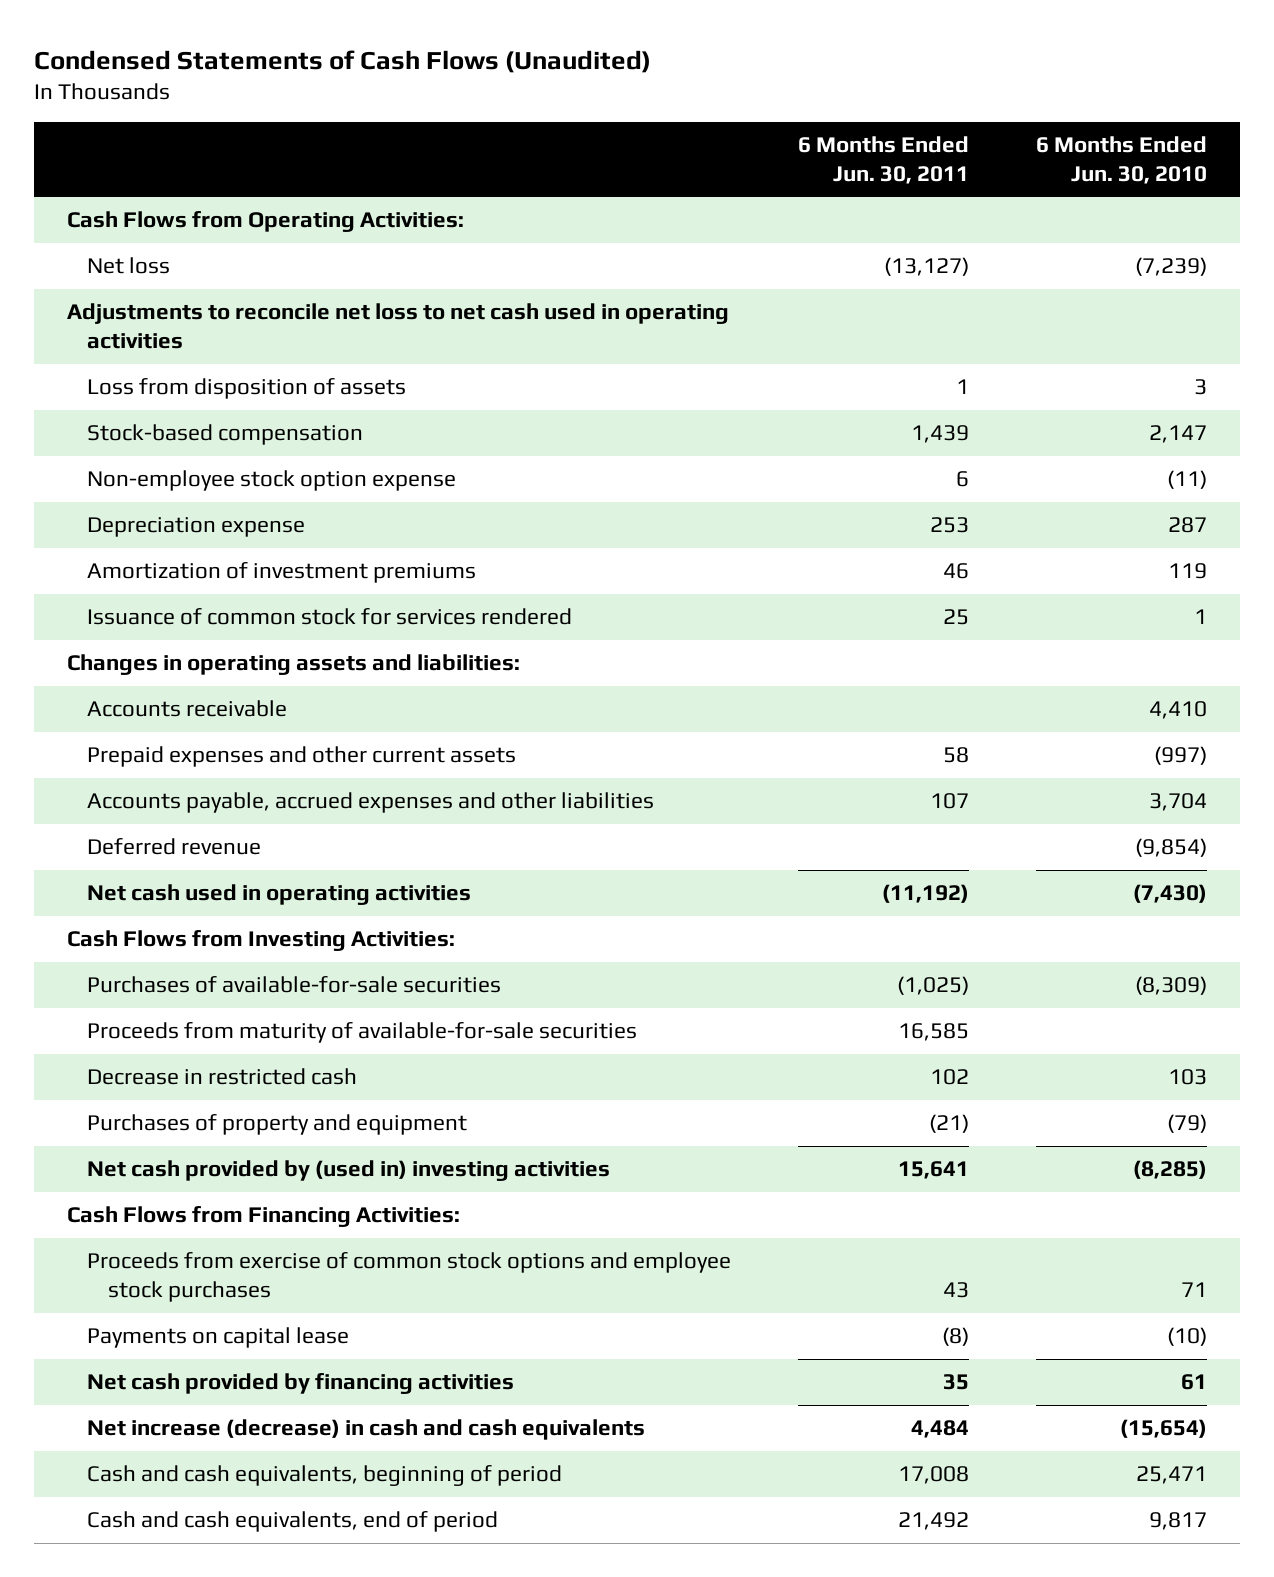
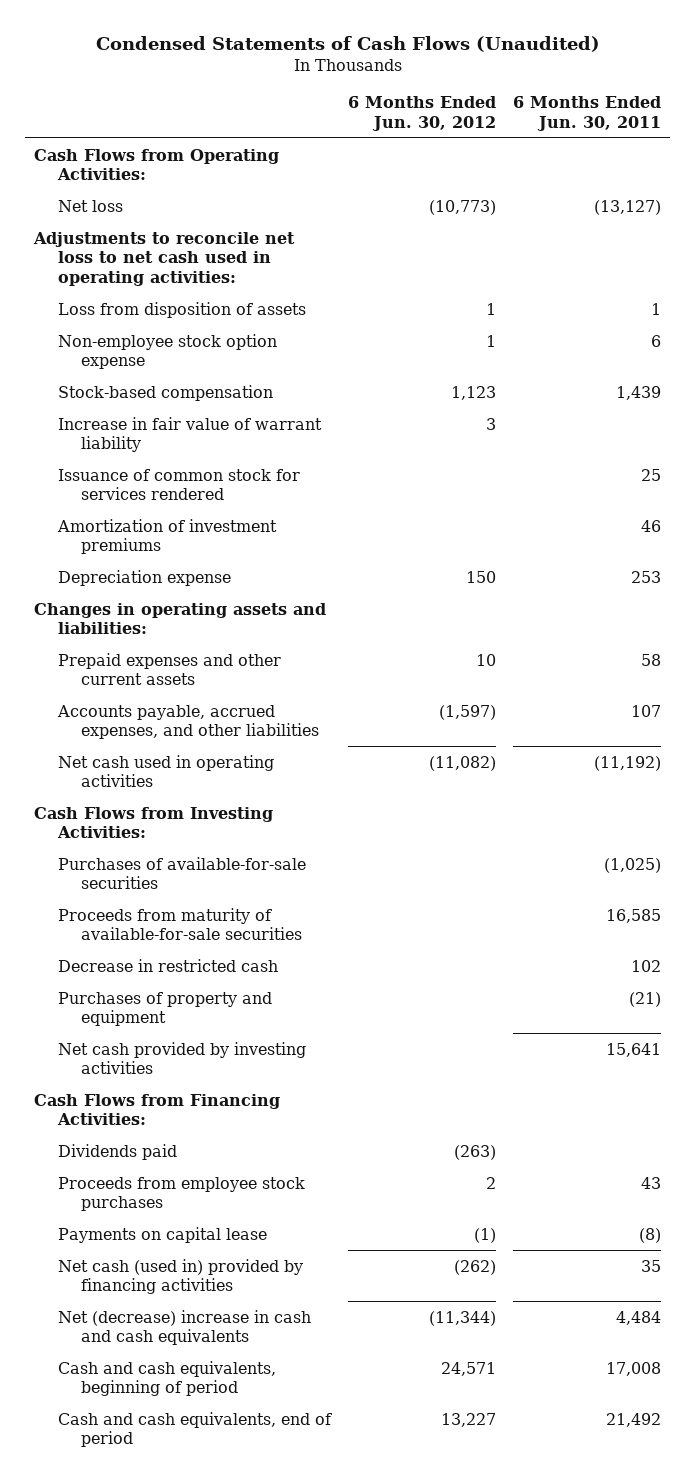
- | 6 Months Ended Jun. 30, 2011 | 6 Months Ended Jun. 30, 2010
+ | 6 Months Ended Jun. 30, 2012 | 6 Months Ended Jun. 30, 2011
- Adjustments to reconcile net loss to net cash used in operating activities
+ Adjustments to reconcile net loss to net cash used in operating activities:
moved down: Stock-based compensation | 1,123 | 1,439
+ Increase in fair value of warrant liability | 3 |
moved down: Amortization of investment premiums | | 46
moved down: Depreciation expense | 150 | 253
- Accounts receivable | | 4,410
- Accounts payable, accrued expenses and other liabilities | 107 | 3,704
- Deferred revenue | | (9,854)
+ Accounts payable, accrued expenses, and other liabilities | (1,597) | 107
- Net cash provided by (used in) investing activities | 15,641 | (8,285)
+ Net cash provided by investing activities | | 15,641
- Proceeds from exercise of common stock options and employee stock purchases | 43 | 71
+ Dividends paid | (263) |
+ Proceeds from employee stock purchases | 2 | 43
- Net cash provided by financing activities | 35 | 61
- Net increase (decrease) in cash and cash equivalents | 4,484 | (15,654)
+ Net cash (used in) provided by financing activities | (262) | 35
+ Net (decrease) increase in cash and cash equivalents | (11,344) | 4,484

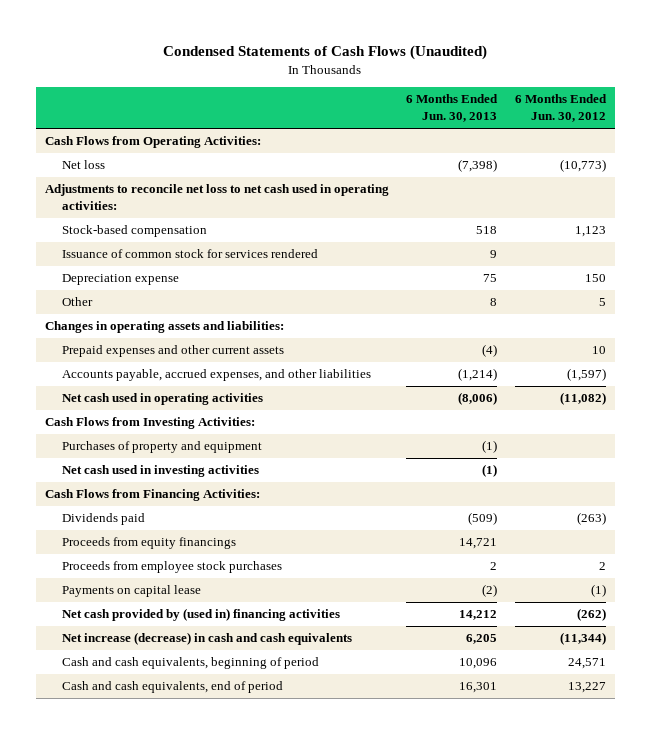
- | 6 Months Ended Jun. 30, 2012 | 6 Months Ended Jun. 30, 2011
+ | 6 Months Ended Jun. 30, 2013 | 6 Months Ended Jun. 30, 2012
- Loss from disposition of assets | 1 | 1
- Non-employee stock option expense | 1 | 6
- Increase in fair value of warrant liability | 3 |
- Amortization of investment premiums | | 46
+ Other | 8 | 5
- Purchases of available-for-sale securities | | (1,025)
- Proceeds from maturity of available-for-sale securities | | 16,585
- Decrease in restricted cash | | 102
- Net cash provided by investing activities | | 15,641
+ Net cash used in investing activities | (1) |
+ Proceeds from equity financings | 14,721 |
- Net cash (used in) provided by financing activities | (262) | 35
- Net (decrease) increase in cash and cash equivalents | (11,344) | 4,484
+ Net cash provided by (used in) financing activities | 14,212 | (262)
+ Net increase (decrease) in cash and cash equivalents | 6,205 | (11,344)

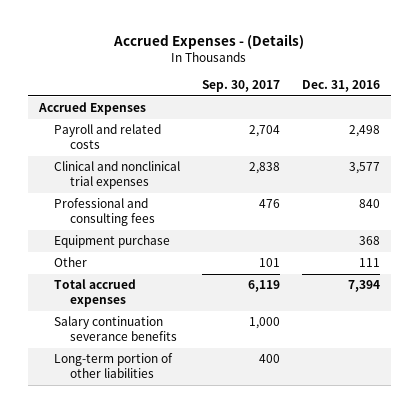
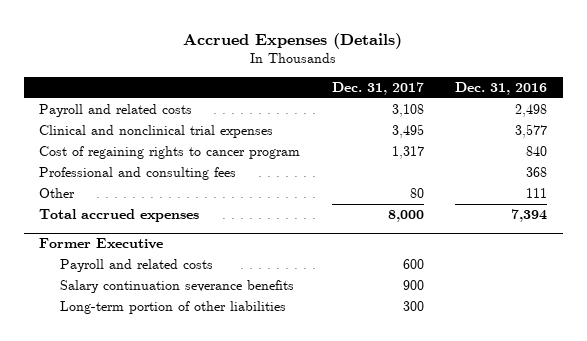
- Accrued Expenses - (Details)
+ Accrued Expenses (Details)
- | Sep. 30, 2017 | Dec. 31, 2016
+ | Dec. 31, 2017 | Dec. 31, 2016
- Accrued Expenses
- Professional and consulting fees | 476 | 840
- Equipment purchase | | 368
+ Cost of regaining rights to cancer program | 1,317 | 840
+ Professional and consulting fees | | 368
+ Former Executive
+ Payroll and related costs | 600 |

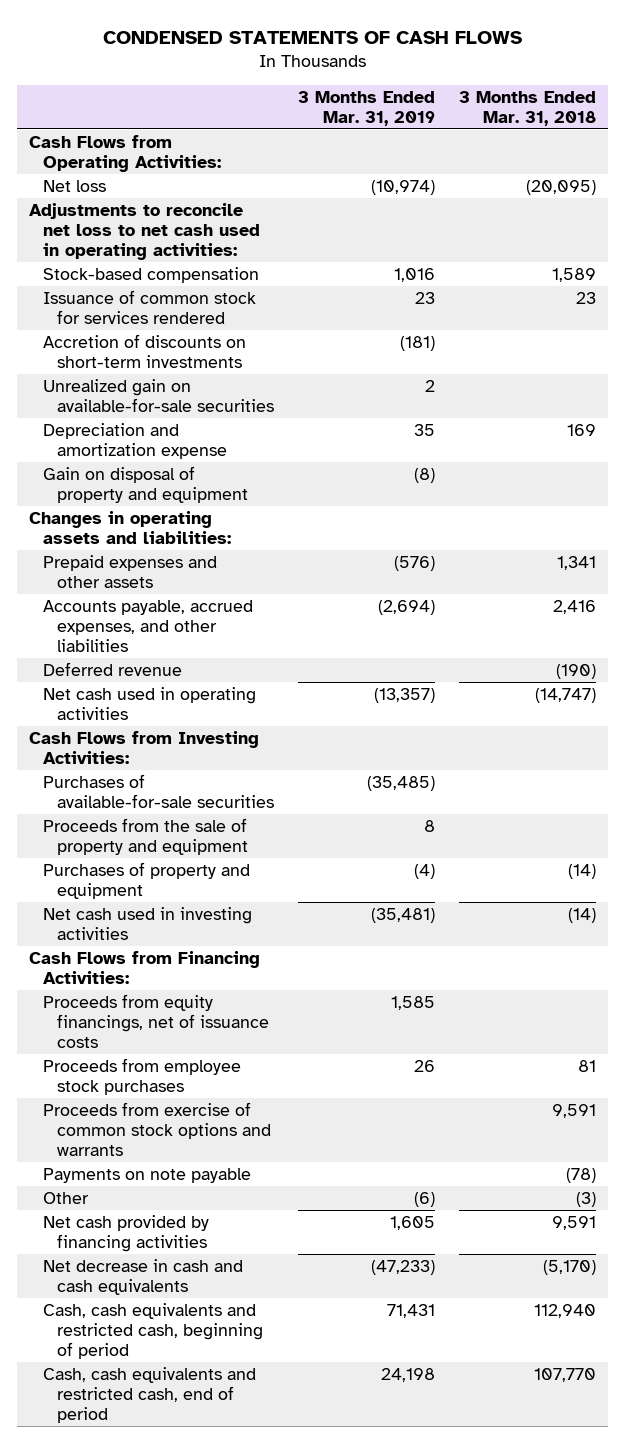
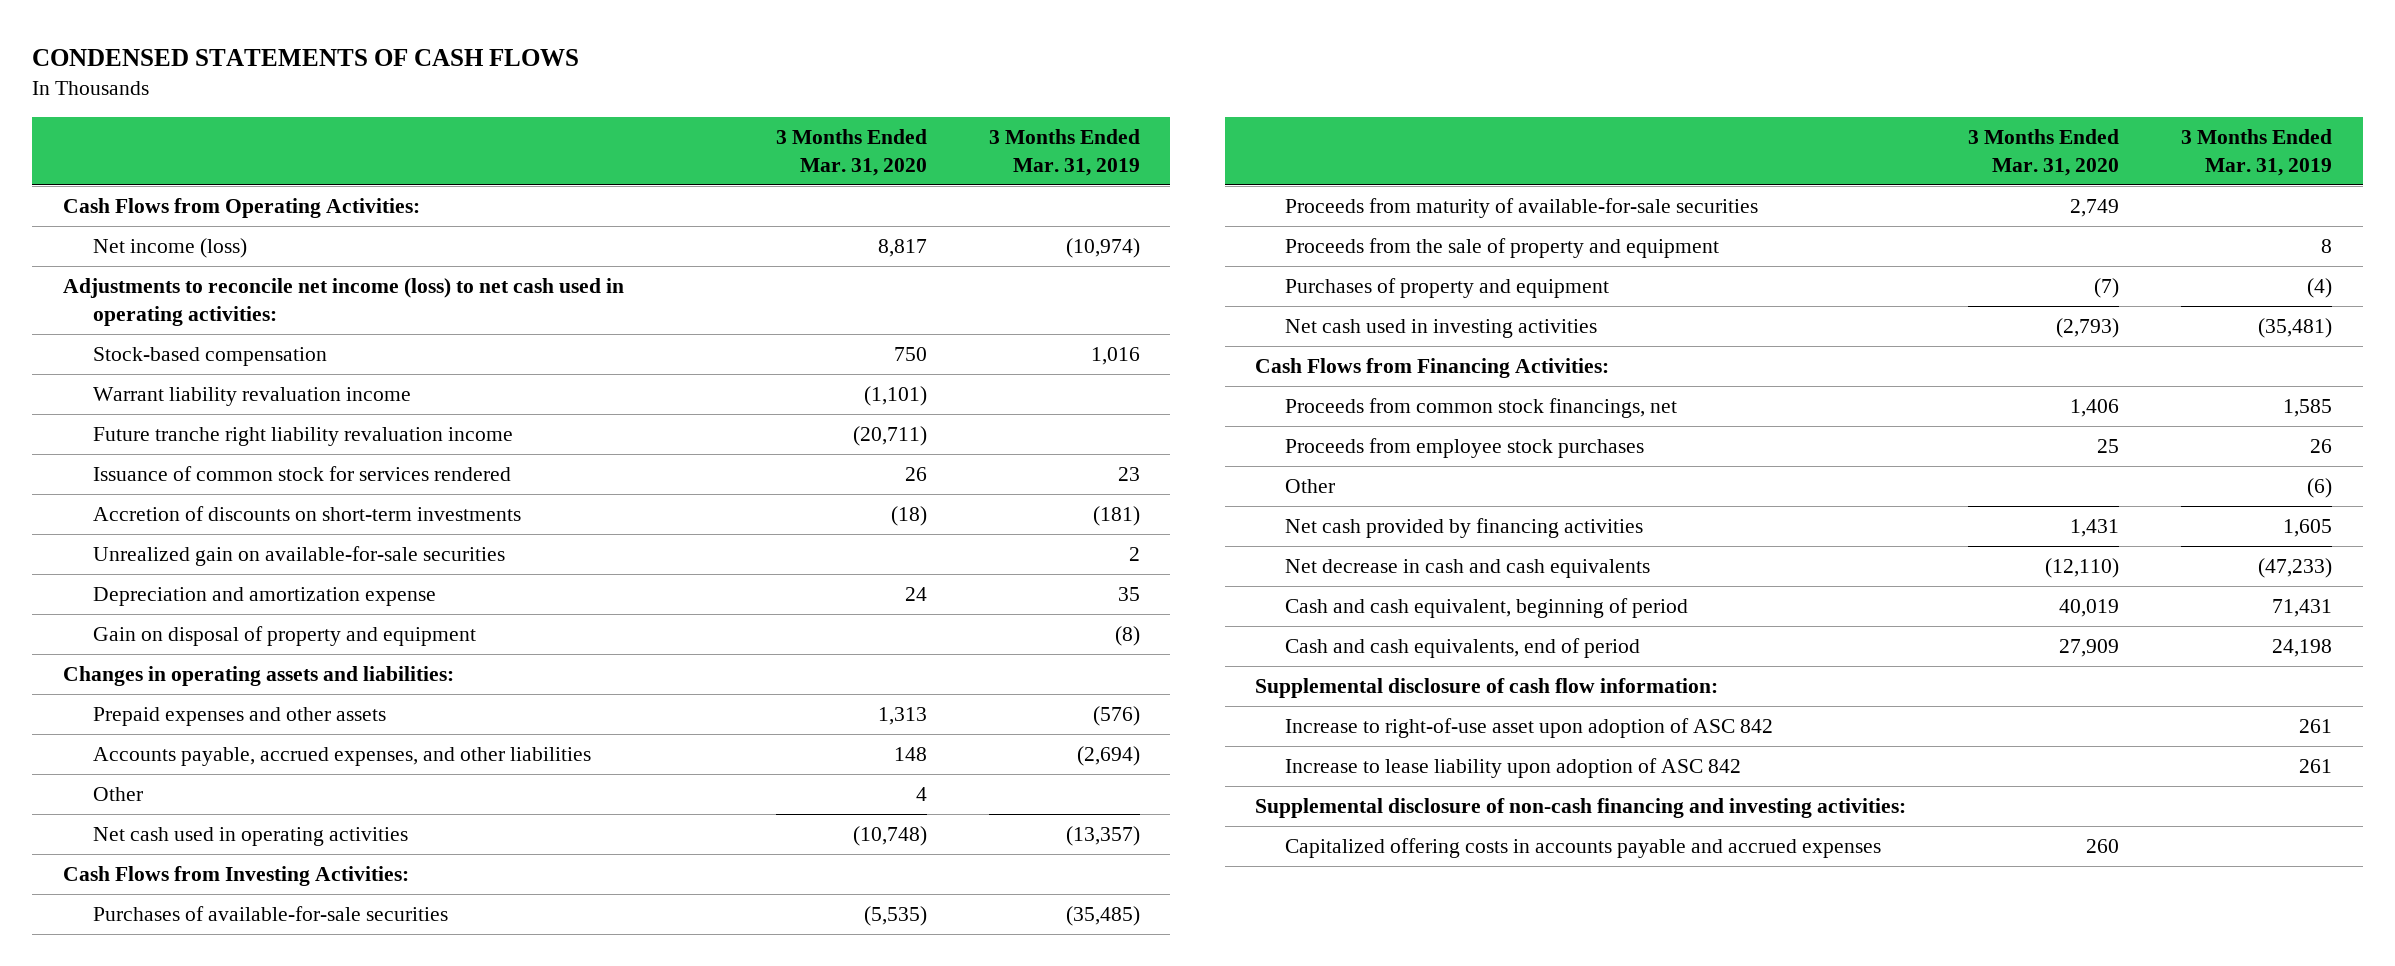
- | 3 Months Ended Mar. 31, 2019 | 3 Months Ended Mar. 31, 2018
+ | 3 Months Ended Mar. 31, 2020 | 3 Months Ended Mar. 31, 2019
- Net loss | (10,974) | (20,095)
- Adjustments to reconcile net loss to net cash used in operating activities:
+ Net income (loss) | 8,817 | (10,974)
+ Adjustments to reconcile net income (loss) to net cash used in operating activities:
+ Warrant liability revaluation income | (1,101) |
+ Future tranche right liability revaluation income | (20,711) |
- Deferred revenue | | (190)
+ Other | 4 |
+ Proceeds from maturity of available-for-sale securities | 2,749 |
- Proceeds from equity financings, net of issuance costs | 1,585 |
+ Proceeds from common stock financings, net | 1,406 | 1,585
- Proceeds from exercise of common stock options and warrants | | 9,591
- Payments on note payable | | (78)
- Cash, cash equivalents and restricted cash, beginning of period | 71,431 | 112,940
- Cash, cash equivalents and restricted cash, end of period | 24,198 | 107,770
+ Cash and cash equivalent, beginning of period | 40,019 | 71,431
+ Cash and cash equivalents, end of period | 27,909 | 24,198
+ Supplemental disclosure of cash flow information:
+ Increase to right-of-use asset upon adoption of ASC 842 | | 261
+ Increase to lease liability upon adoption of ASC 842 | | 261
+ Supplemental disclosure of non-cash financing and investing activities:
+ Capitalized offering costs in accounts payable and accrued expenses | 260 |

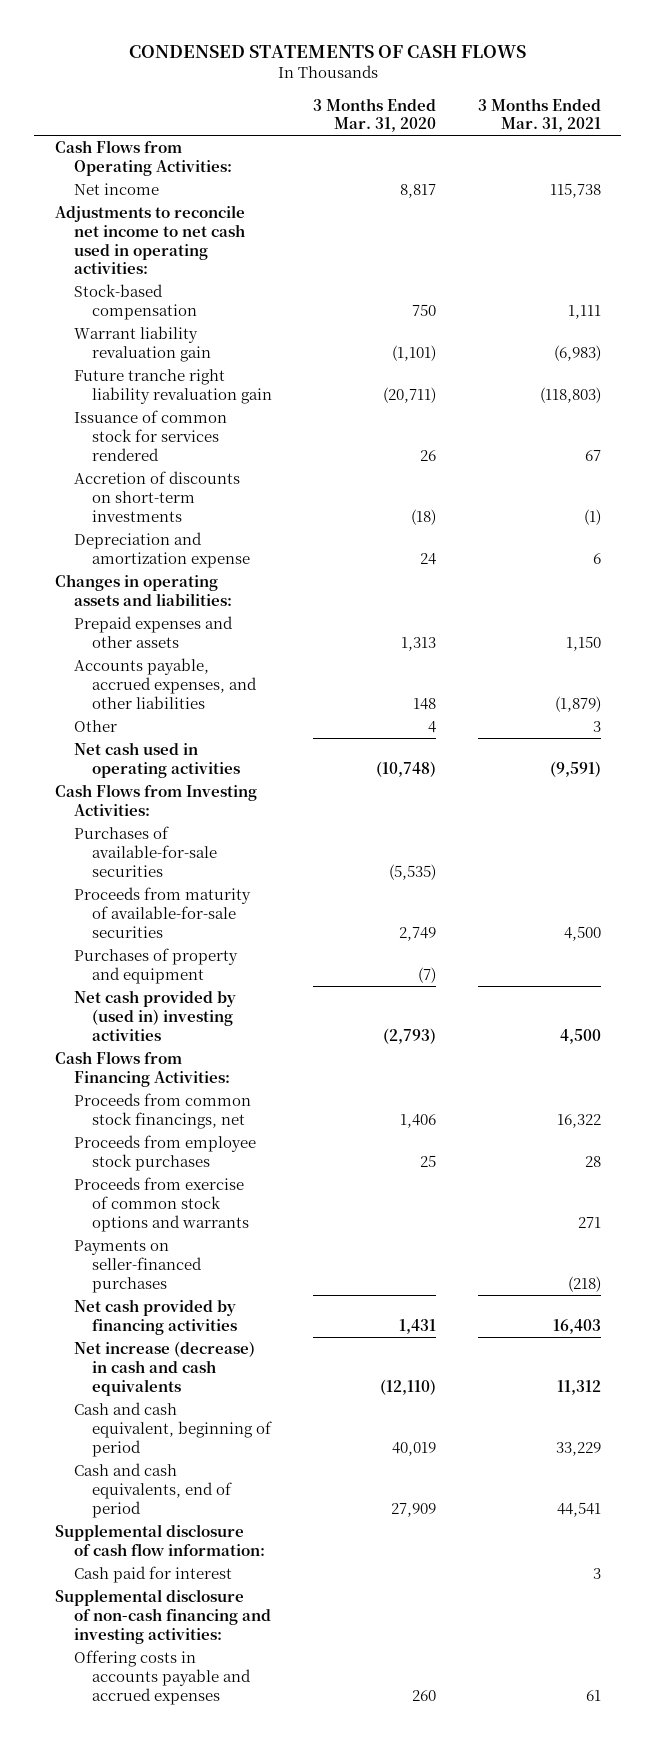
- | 3 Months Ended Mar. 31, 2020 | 3 Months Ended Mar. 31, 2019
+ | 3 Months Ended Mar. 31, 2020 | 3 Months Ended Mar. 31, 2021
- Net income (loss) | 8,817 | (10,974)
- Adjustments to reconcile net income (loss) to net cash used in operating activities:
+ Net income | 8,817 | 115,738
+ Adjustments to reconcile net income to net cash used in operating activities:
- Warrant liability revaluation income | (1,101) |
- Future tranche right liability revaluation income | (20,711) |
+ Warrant liability revaluation gain | (1,101) | (6,983)
+ Future tranche right liability revaluation gain | (20,711) | (118,803)
- Unrealized gain on available-for-sale securities | | 2
- Gain on disposal of property and equipment | | (8)
- Proceeds from the sale of property and equipment | | 8
- Net cash used in investing activities | (2,793) | (35,481)
+ Net cash provided by (used in) investing activities | (2,793) | 4,500
- Other | | (6)
+ Proceeds from exercise of common stock options and warrants | | 271
+ Payments on seller-financed purchases | | (218)
- Net decrease in cash and cash equivalents | (12,110) | (47,233)
+ Net increase (decrease) in cash and cash equivalents | (12,110) | 11,312
- Increase to right-of-use asset upon adoption of ASC 842 | | 261
- Increase to lease liability upon adoption of ASC 842 | | 261
+ Cash paid for interest | | 3
- Capitalized offering costs in accounts payable and accrued expenses | 260 |
+ Offering costs in accounts payable and accrued expenses | 260 | 61

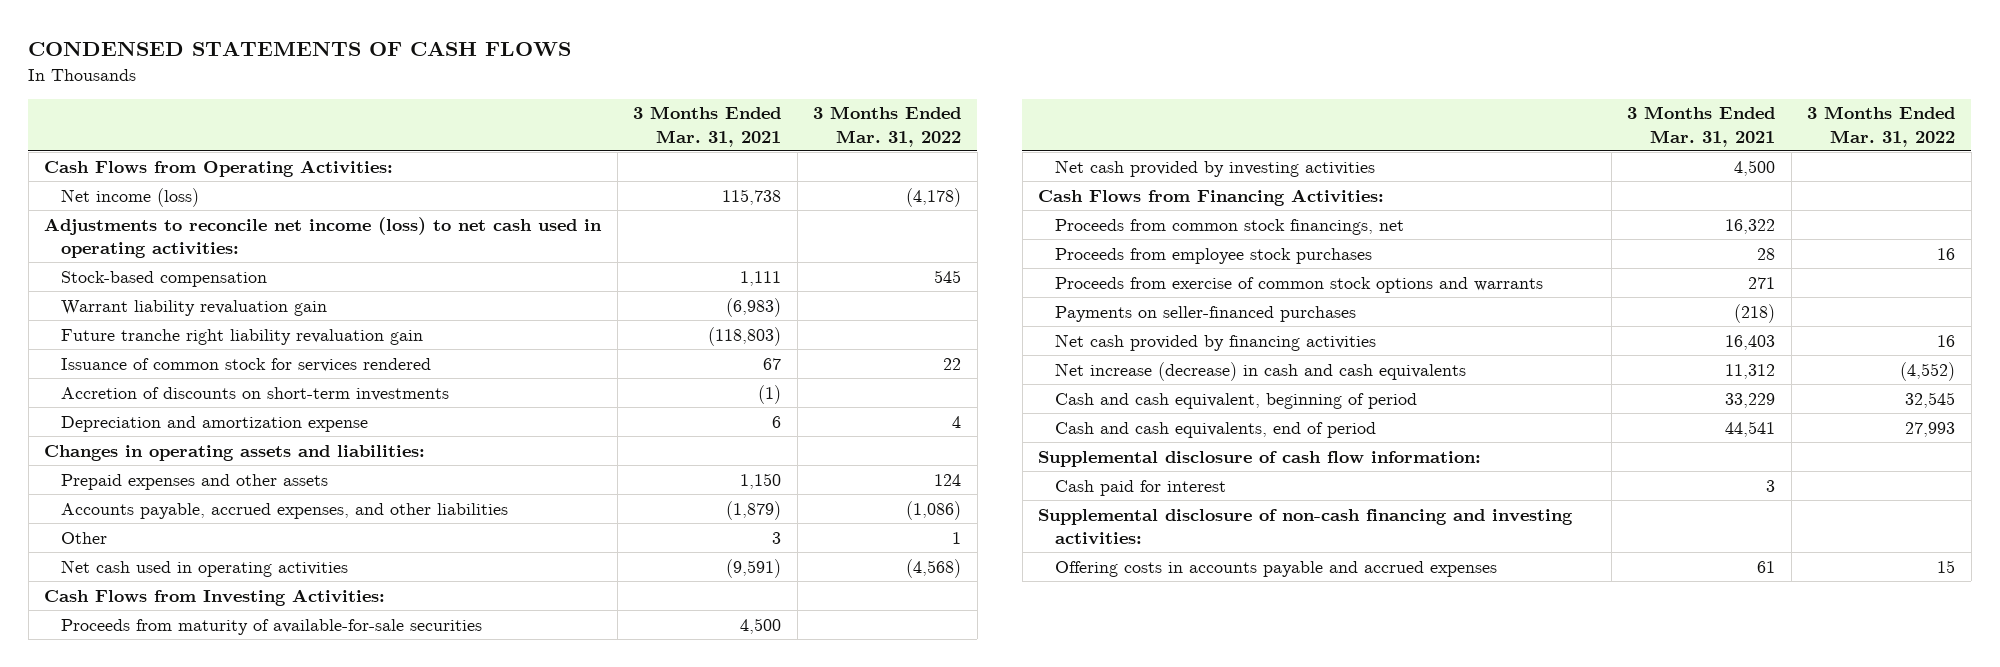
- | 3 Months Ended Mar. 31, 2020 | 3 Months Ended Mar. 31, 2021
+ | 3 Months Ended Mar. 31, 2021 | 3 Months Ended Mar. 31, 2022
- Net income | 8,817 | 115,738
- Adjustments to reconcile net income to net cash used in operating activities:
+ Net income (loss) | 115,738 | (4,178)
+ Adjustments to reconcile net income (loss) to net cash used in operating activities:
- Purchases of available-for-sale securities | (5,535) |
- Purchases of property and equipment | (7) |
- Net cash provided by (used in) investing activities | (2,793) | 4,500
+ Net cash provided by investing activities | 4,500 |

